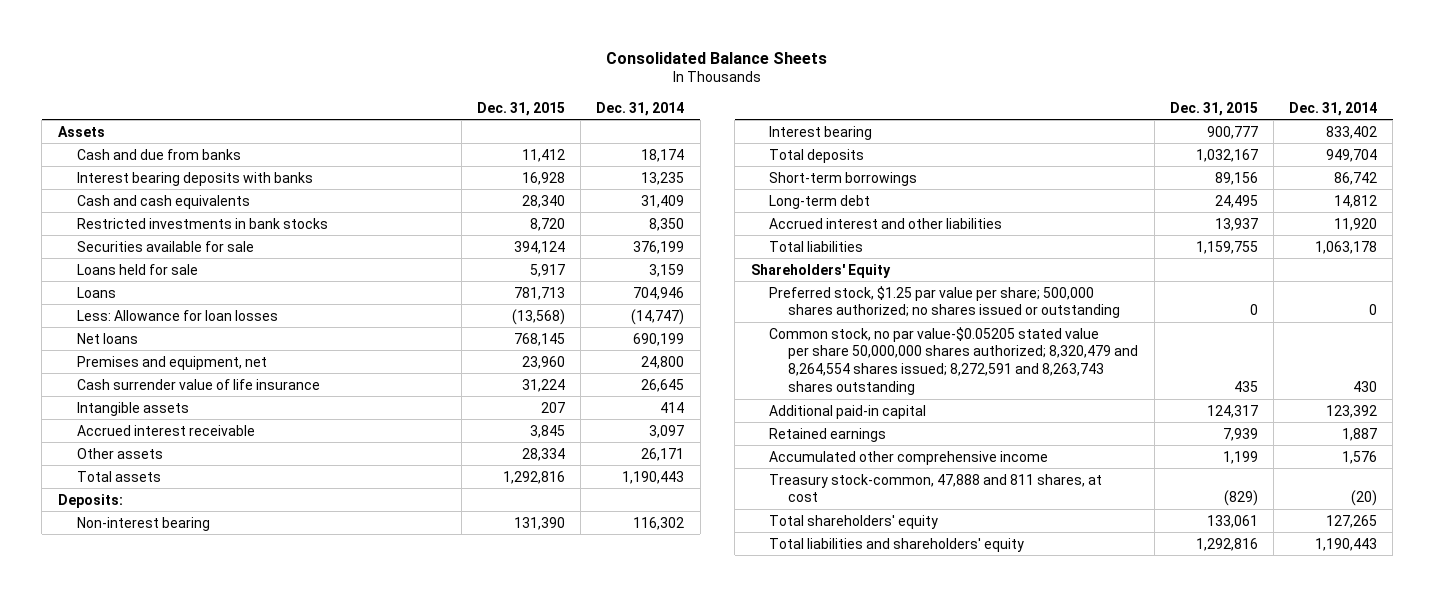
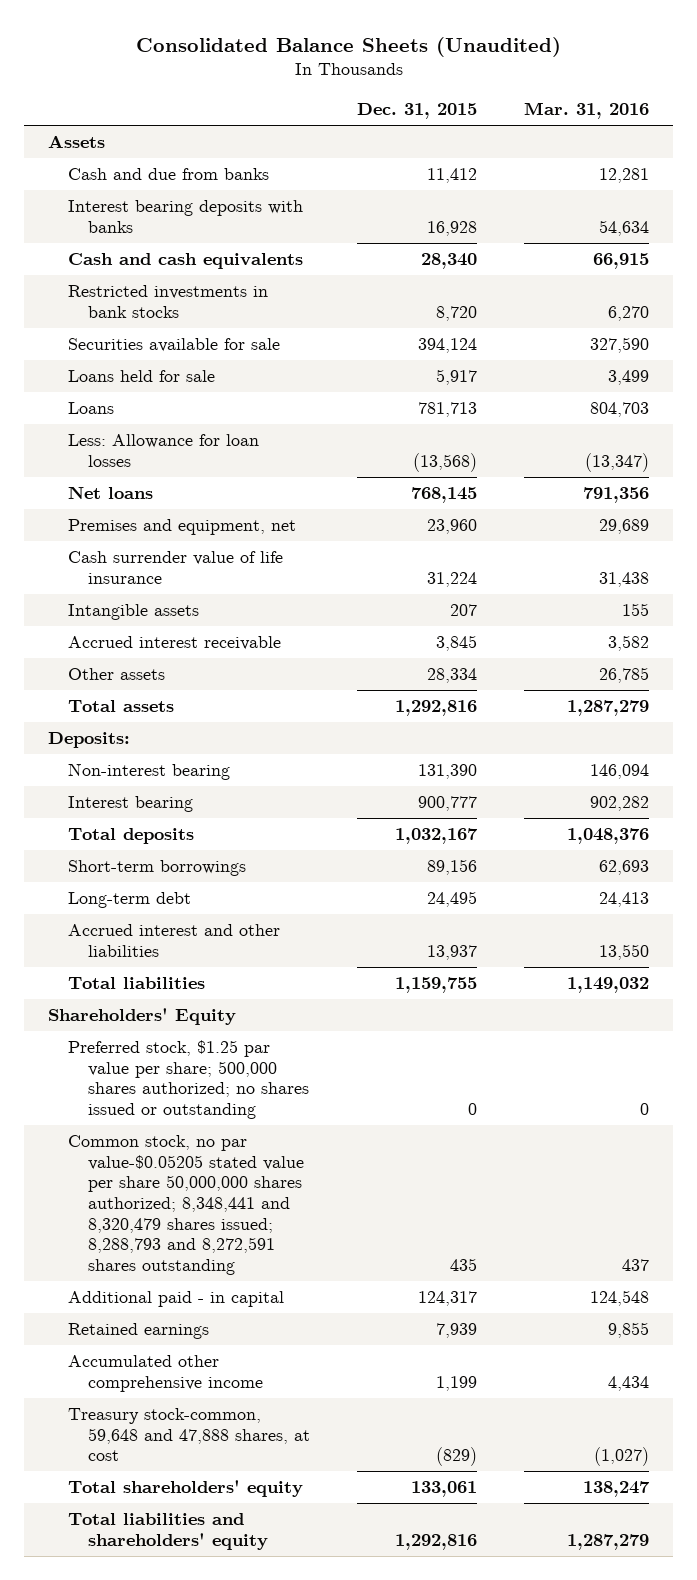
- Consolidated Balance Sheets
+ Consolidated Balance Sheets (Unaudited)
- | Dec. 31, 2015 | Dec. 31, 2014
+ | Dec. 31, 2015 | Mar. 31, 2016
- Common stock, no par value-$0.05205 stated value per share 50,000,000 shares authorized; 8,320,479 and 8,264,554 shares issued; 8,272,591 and 8,263,743 shares outstanding | 435 | 430
- Additional paid-in capital | 124,317 | 123,392
+ Common stock, no par value-$0.05205 stated value per share 50,000,000 shares authorized; 8,348,441 and 8,320,479 shares issued; 8,288,793 and 8,272,591 shares outstanding | 435 | 437
+ Additional paid - in capital | 124,317 | 124,548
- Treasury stock-common, 47,888 and 811 shares, at cost | (829) | (20)
+ Treasury stock-common, 59,648 and 47,888 shares, at cost | (829) | (1,027)

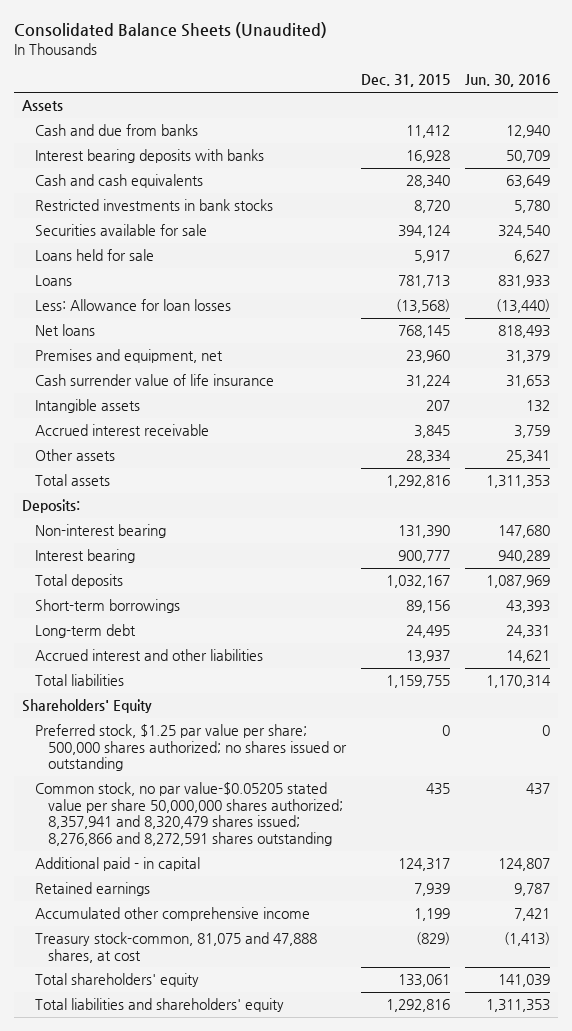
- | Dec. 31, 2015 | Mar. 31, 2016
+ | Dec. 31, 2015 | Jun. 30, 2016
- Common stock, no par value-$0.05205 stated value per share 50,000,000 shares authorized; 8,348,441 and 8,320,479 shares issued; 8,288,793 and 8,272,591 shares outstanding | 435 | 437
+ Common stock, no par value-$0.05205 stated value per share 50,000,000 shares authorized; 8,357,941 and 8,320,479 shares issued; 8,276,866 and 8,272,591 shares outstanding | 435 | 437
- Treasury stock-common, 59,648 and 47,888 shares, at cost | (829) | (1,027)
+ Treasury stock-common, 81,075 and 47,888 shares, at cost | (829) | (1,413)

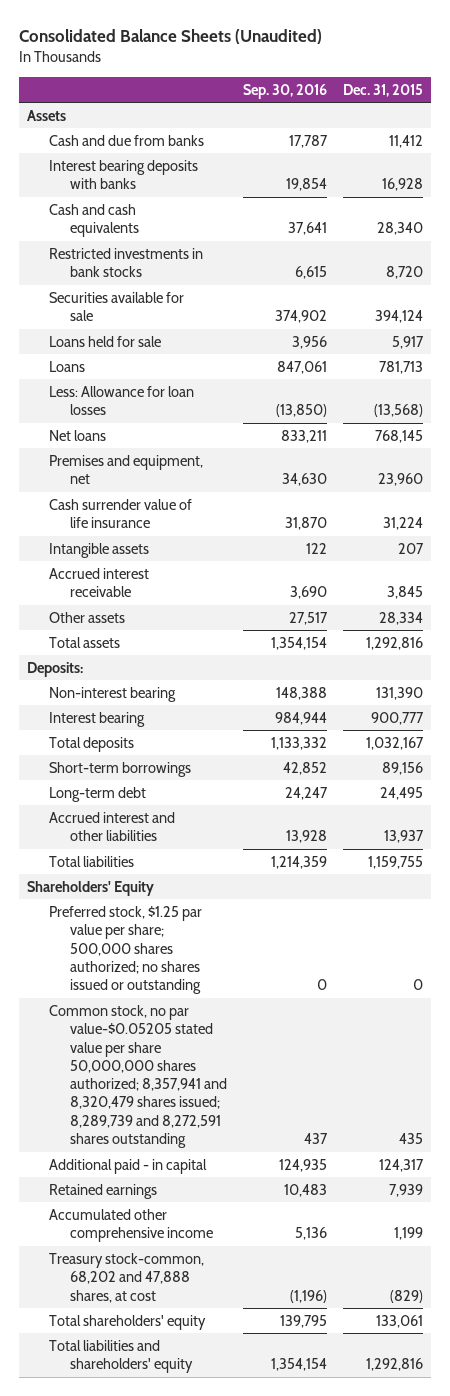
- | Dec. 31, 2015 | Jun. 30, 2016
+ | Sep. 30, 2016 | Dec. 31, 2015
- Common stock, no par value-$0.05205 stated value per share 50,000,000 shares authorized; 8,357,941 and 8,320,479 shares issued; 8,276,866 and 8,272,591 shares outstanding | 435 | 437
+ Common stock, no par value-$0.05205 stated value per share 50,000,000 shares authorized; 8,357,941 and 8,320,479 shares issued; 8,289,739 and 8,272,591 shares outstanding | 437 | 435
- Treasury stock-common, 81,075 and 47,888 shares, at cost | (829) | (1,413)
+ Treasury stock-common, 68,202 and 47,888 shares, at cost | (1,196) | (829)

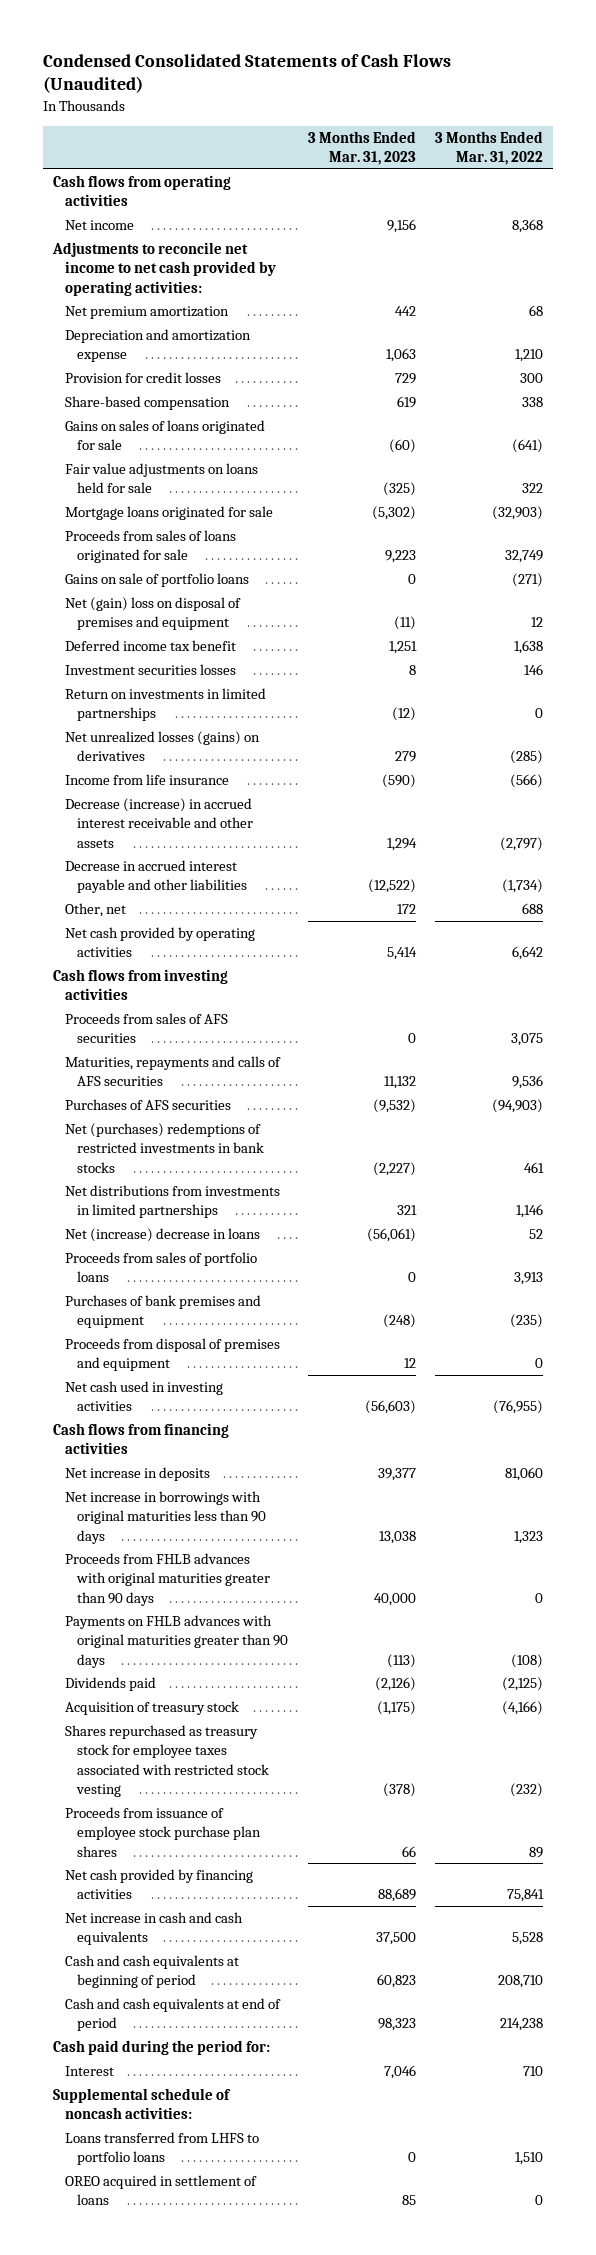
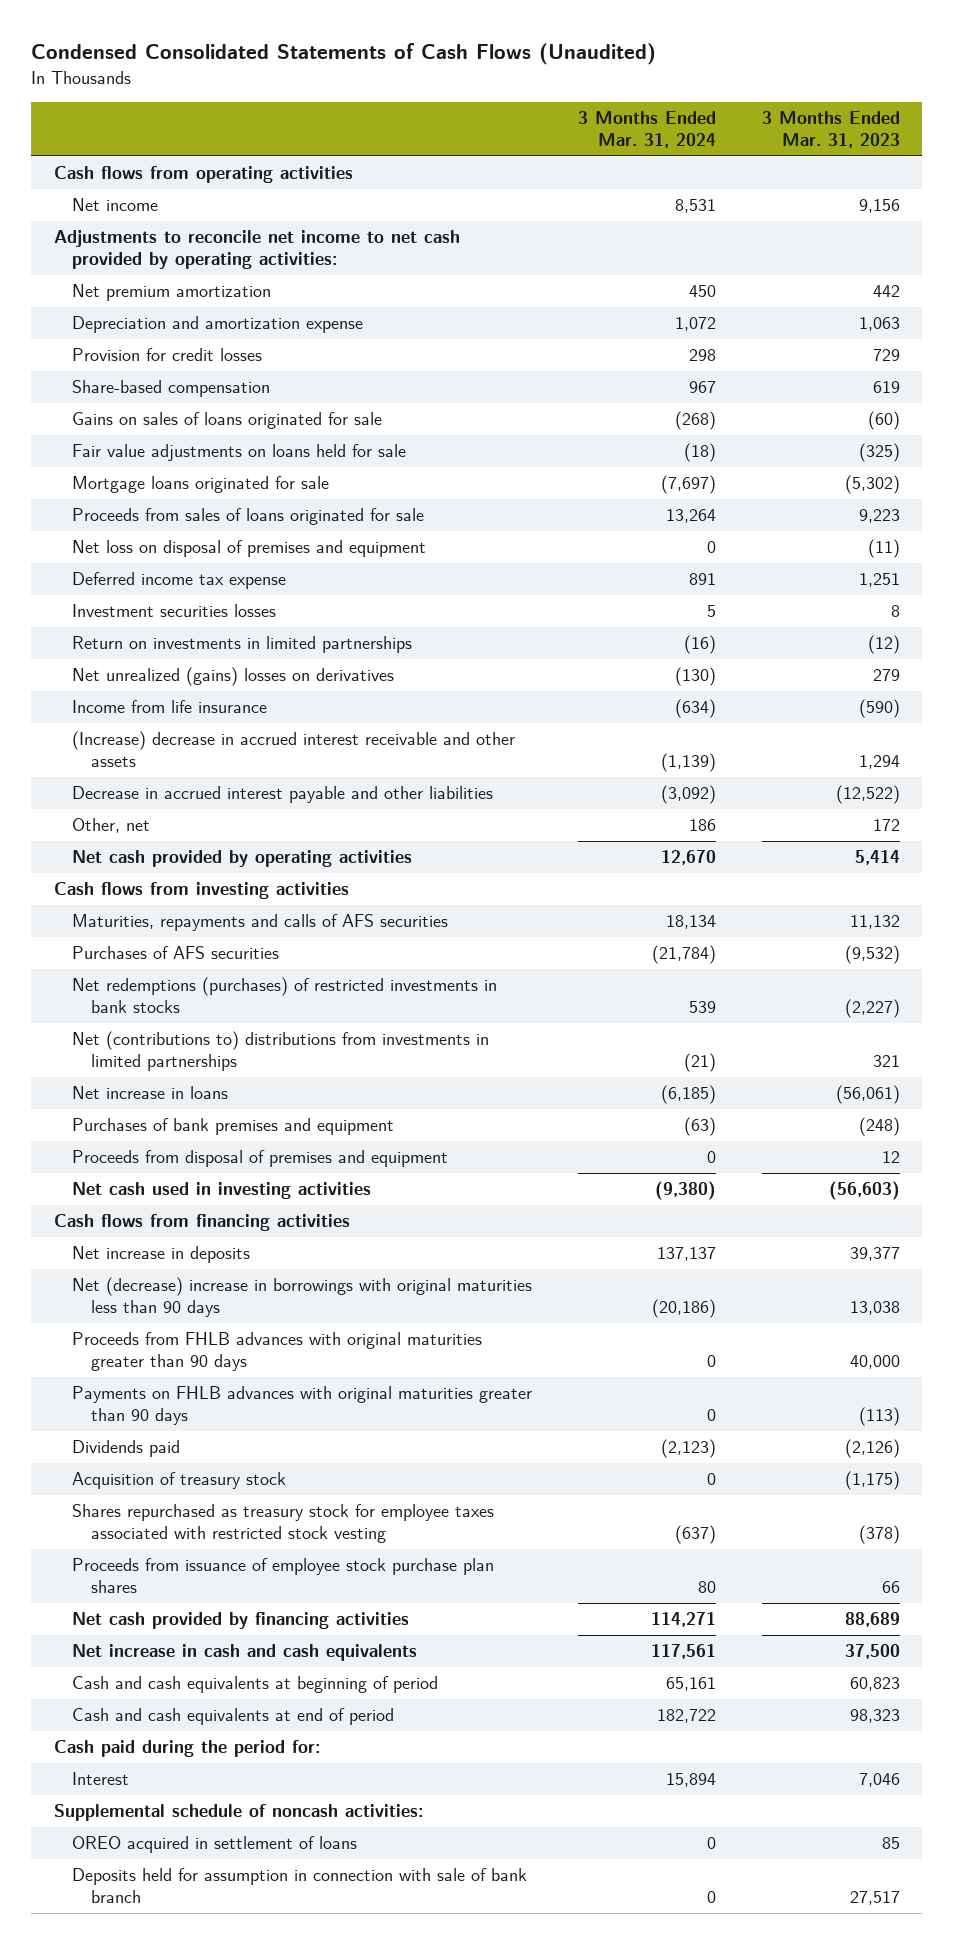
- | 3 Months Ended Mar. 31, 2023 | 3 Months Ended Mar. 31, 2022
+ | 3 Months Ended Mar. 31, 2024 | 3 Months Ended Mar. 31, 2023
- Gains on sale of portfolio loans | 0 | (271)
- Net (gain) loss on disposal of premises and equipment | (11) | 12
- Deferred income tax benefit | 1,251 | 1,638
+ Net loss on disposal of premises and equipment | 0 | (11)
+ Deferred income tax expense | 891 | 1,251
- Net unrealized losses (gains) on derivatives | 279 | (285)
+ Net unrealized (gains) losses on derivatives | (130) | 279
- Decrease (increase) in accrued interest receivable and other assets | 1,294 | (2,797)
+ (Increase) decrease in accrued interest receivable and other assets | (1,139) | 1,294
- Proceeds from sales of AFS securities | 0 | 3,075
- Net (purchases) redemptions of restricted investments in bank stocks | (2,227) | 461
- Net distributions from investments in limited partnerships | 321 | 1,146
- Net (increase) decrease in loans | (56,061) | 52
- Proceeds from sales of portfolio loans | 0 | 3,913
+ Net redemptions (purchases) of restricted investments in bank stocks | 539 | (2,227)
+ Net (contributions to) distributions from investments in limited partnerships | (21) | 321
+ Net increase in loans | (6,185) | (56,061)
- Net increase in borrowings with original maturities less than 90 days | 13,038 | 1,323
+ Net (decrease) increase in borrowings with original maturities less than 90 days | (20,186) | 13,038
- Loans transferred from LHFS to portfolio loans | 0 | 1,510
+ Deposits held for assumption in connection with sale of bank branch | 0 | 27,517

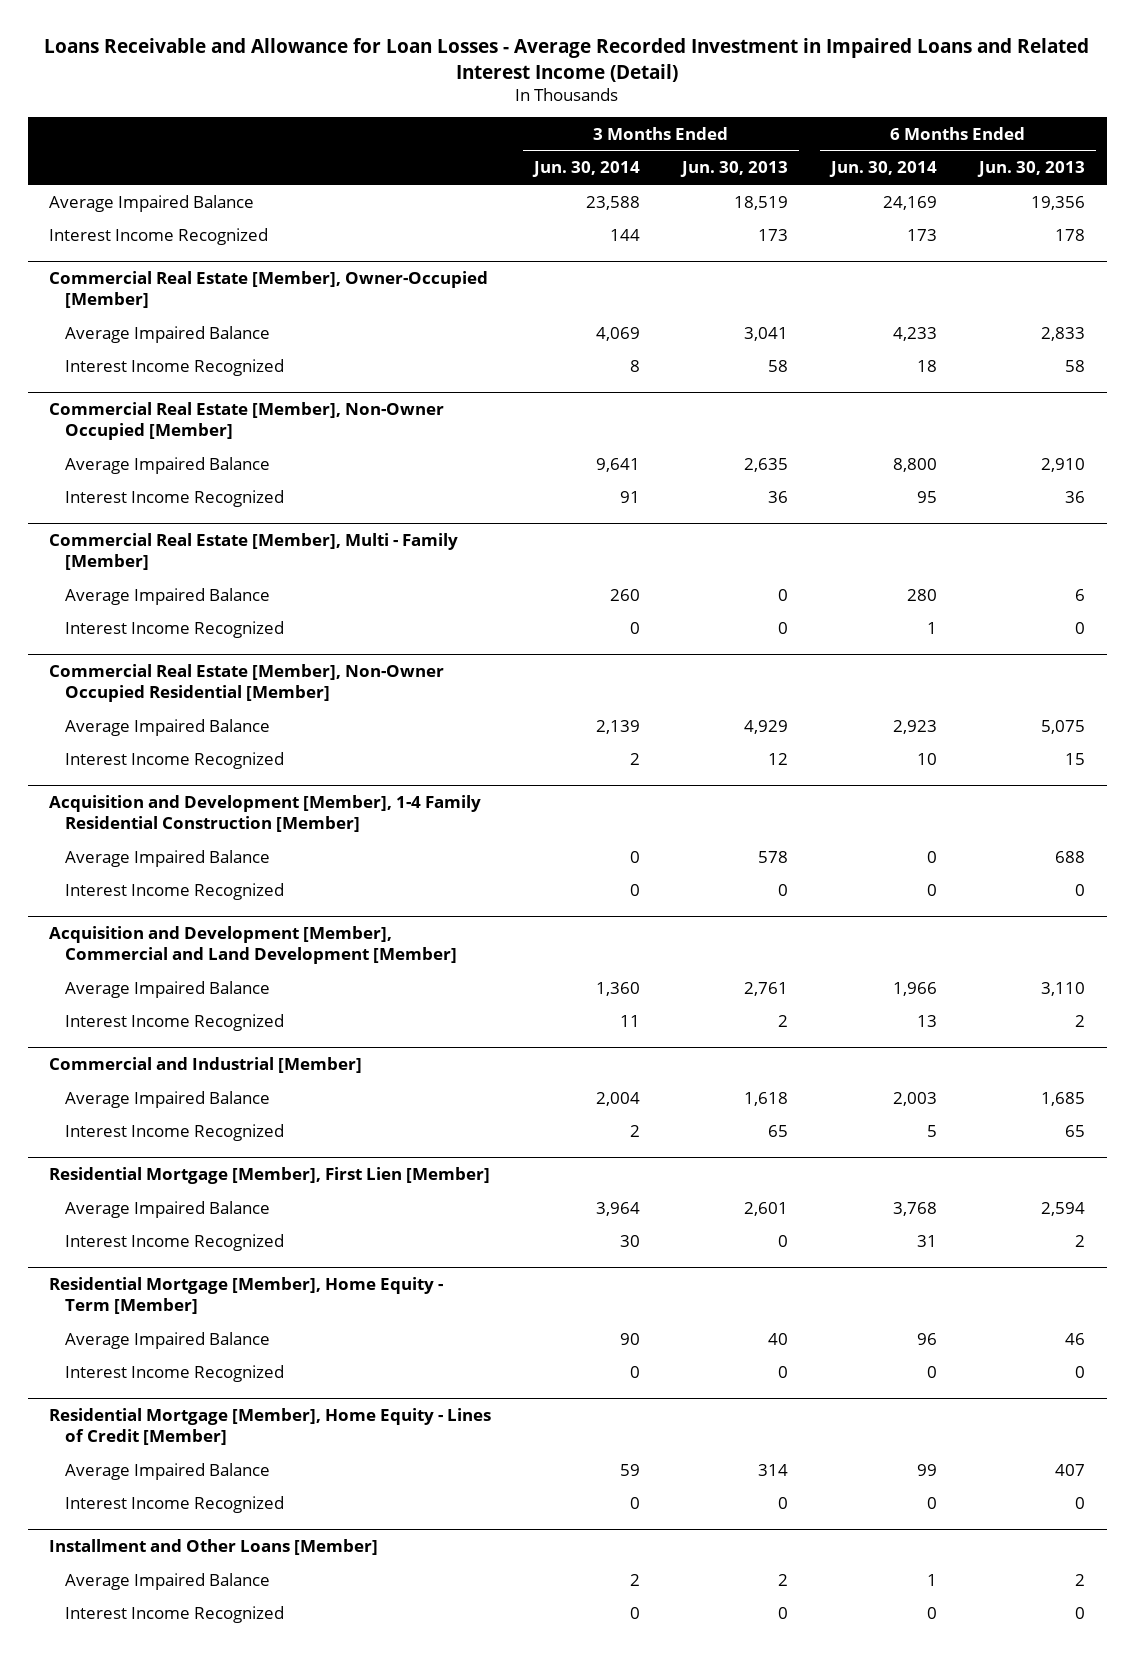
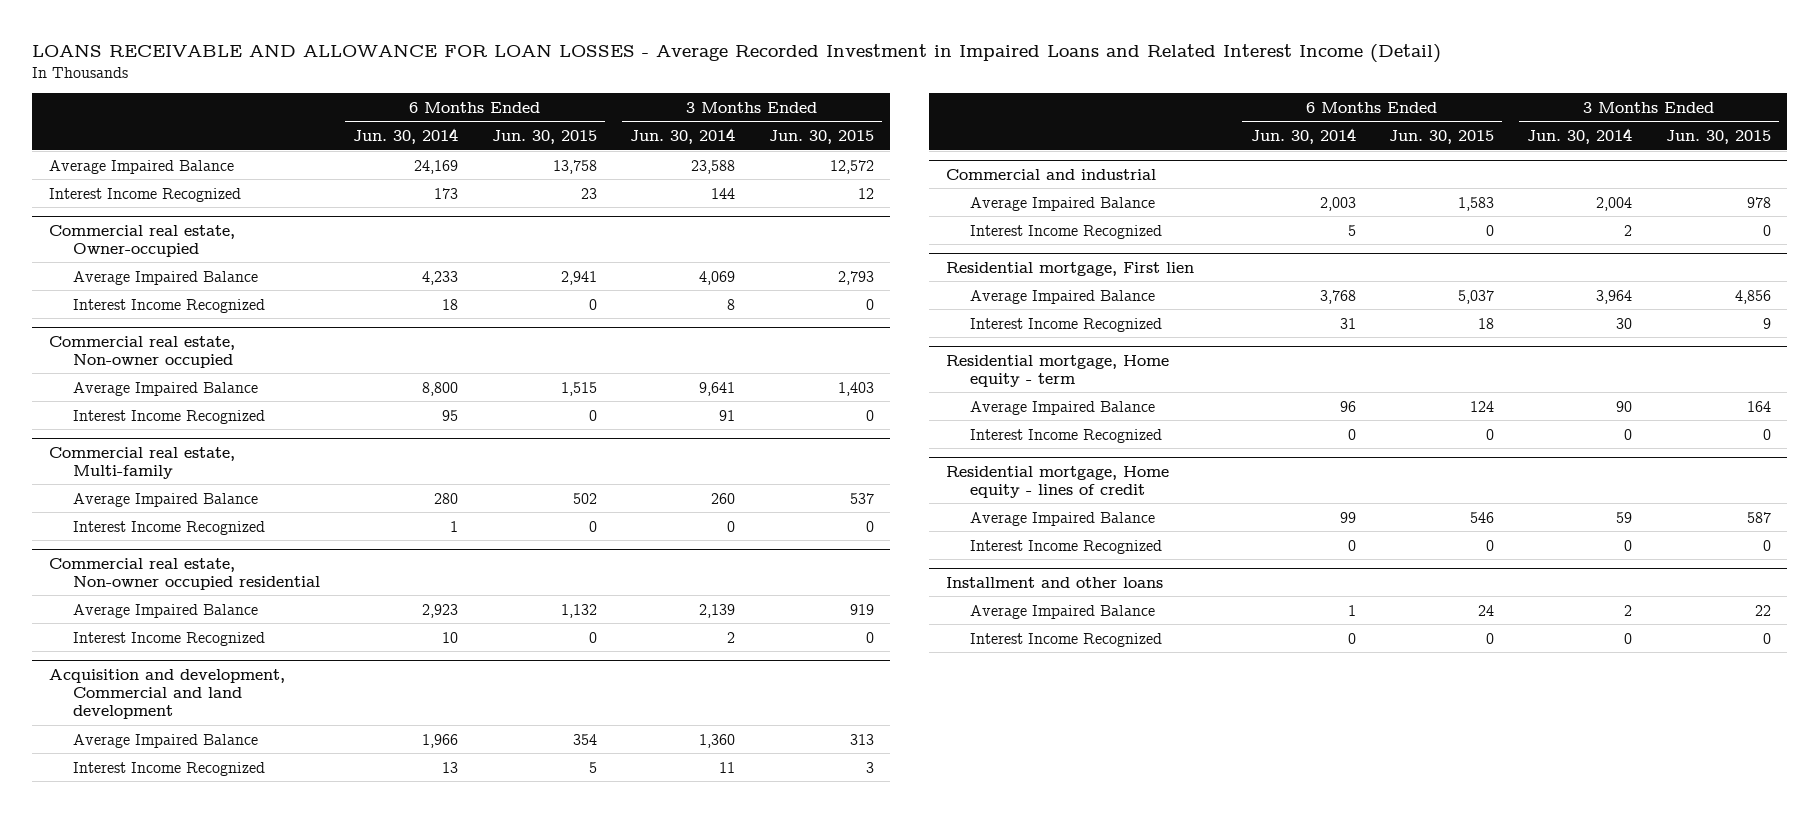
- Loans Receivable and Allowance for Loan Losses - Average Recorded Investment in Impaired Loans and Related Interest Income (Detail)
+ LOANS RECEIVABLE AND ALLOWANCE FOR LOAN LOSSES - Average Recorded Investment in Impaired Loans and Related Interest Income (Detail)
- | 3 Months Ended Jun. 30, 2014 | 3 Months Ended Jun. 30, 2013 | 6 Months Ended Jun. 30, 2014 | 6 Months Ended Jun. 30, 2013
+ | 6 Months Ended Jun. 30, 2014 | 6 Months Ended Jun. 30, 2015 | 3 Months Ended Jun. 30, 2014 | 3 Months Ended Jun. 30, 2015
- Commercial Real Estate [Member], Owner-Occupied [Member]
+ Commercial real estate, Owner-occupied
- Commercial Real Estate [Member], Non-Owner Occupied [Member]
+ Commercial real estate, Non-owner occupied
- Commercial Real Estate [Member], Multi - Family [Member]
+ Commercial real estate, Multi-family
- Commercial Real Estate [Member], Non-Owner Occupied Residential [Member]
+ Commercial real estate, Non-owner occupied residential
- Acquisition and Development [Member], 1-4 Family Residential Construction [Member]
- Average Impaired Balance | 0 | 578 | 0 | 688
- Interest Income Recognized | 0 | 0 | 0 | 0
- Acquisition and Development [Member], Commercial and Land Development [Member]
+ Acquisition and development, Commercial and land development
- Commercial and Industrial [Member]
+ Commercial and industrial
- Residential Mortgage [Member], First Lien [Member]
+ Residential mortgage, First lien
- Residential Mortgage [Member], Home Equity - Term [Member]
+ Residential mortgage, Home equity - term
- Residential Mortgage [Member], Home Equity - Lines of Credit [Member]
+ Residential mortgage, Home equity - lines of credit
- Installment and Other Loans [Member]
+ Installment and other loans

